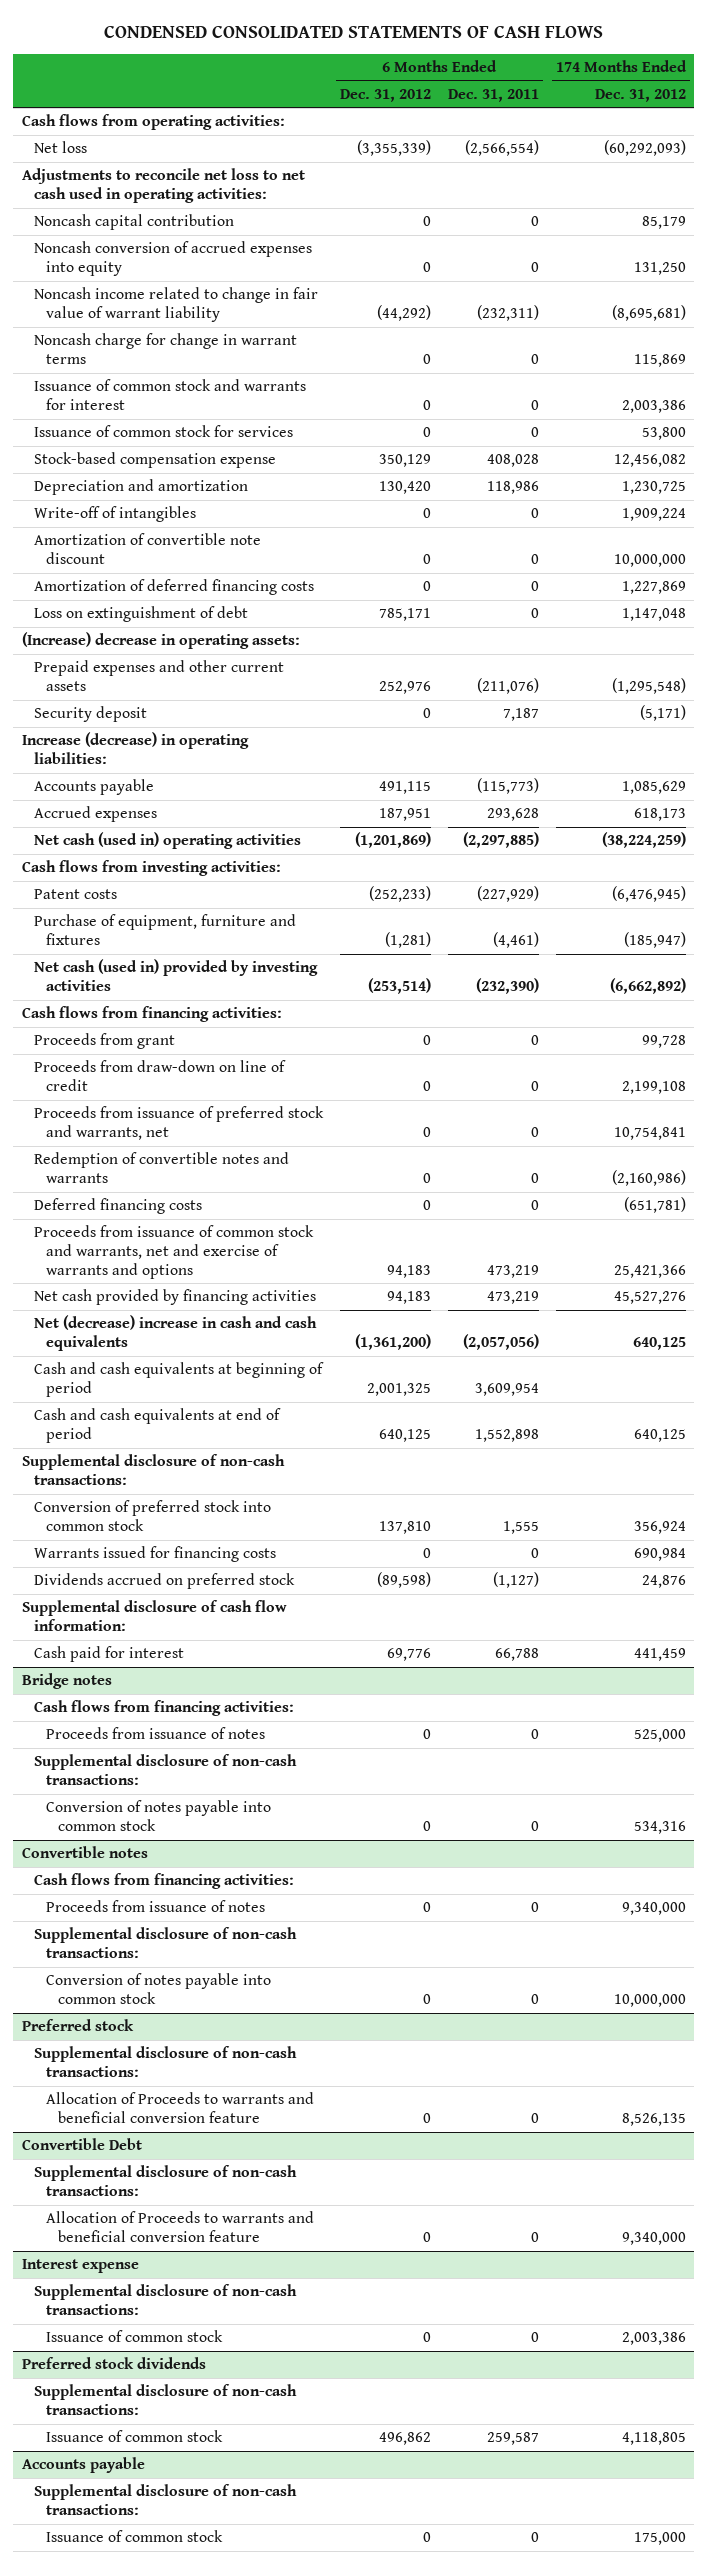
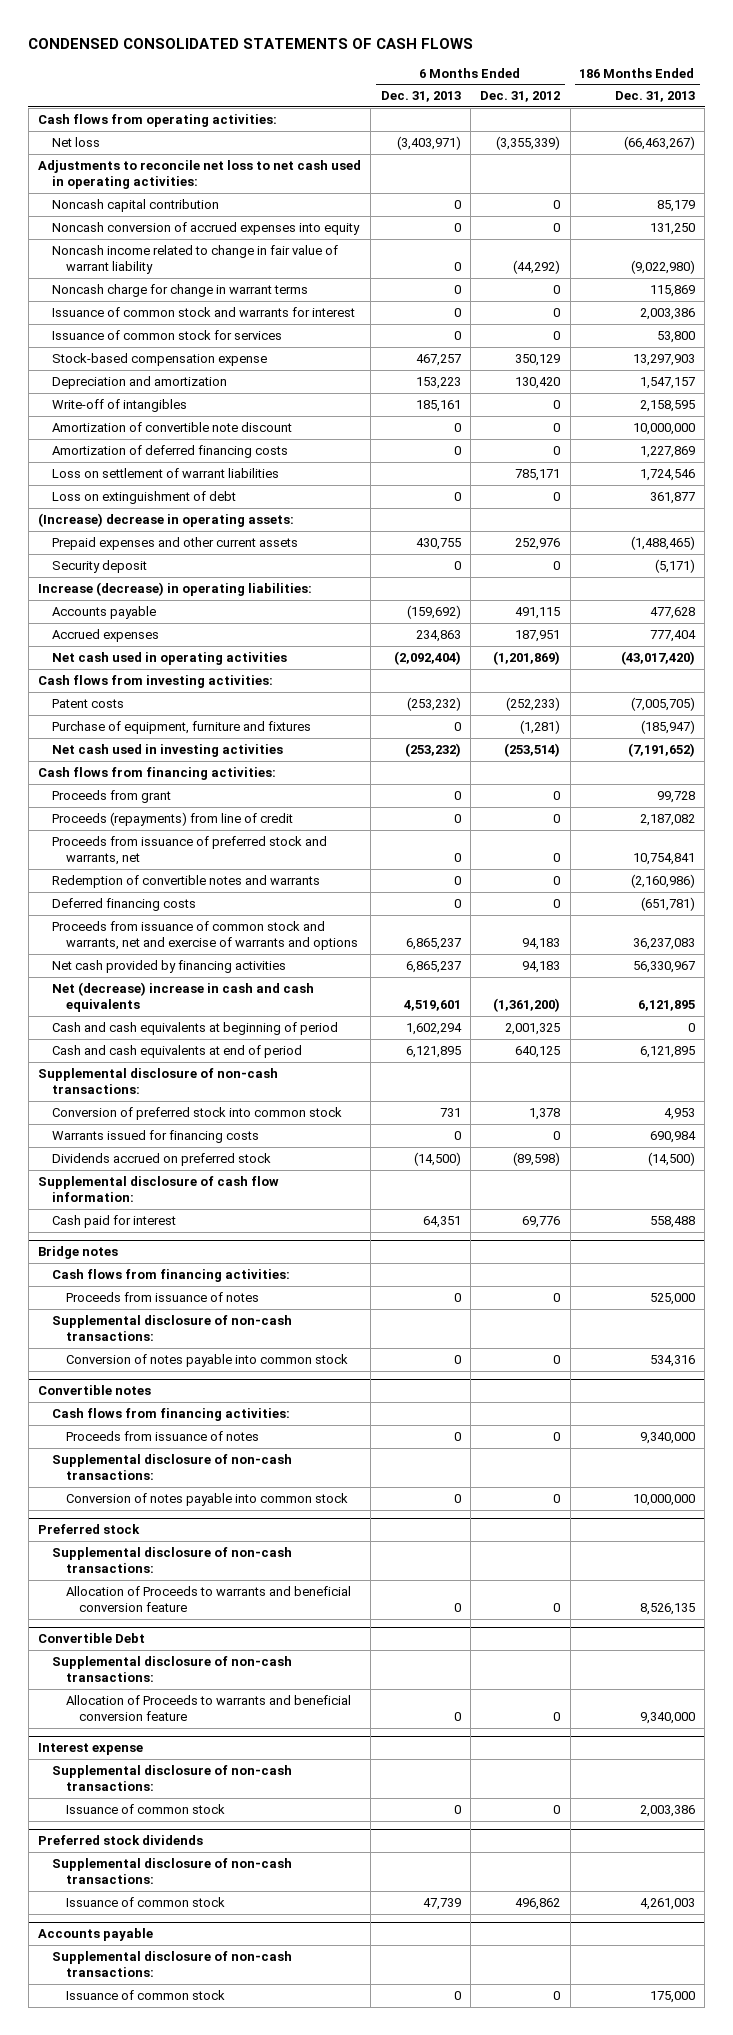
- | 6 Months Ended Dec. 31, 2012 | 6 Months Ended Dec. 31, 2011 | 174 Months Ended Dec. 31, 2012
+ | 6 Months Ended Dec. 31, 2013 | 6 Months Ended Dec. 31, 2012 | 186 Months Ended Dec. 31, 2013
- Loss on extinguishment of debt | 785,171 | 0 | 1,147,048
+ Loss on settlement of warrant liabilities | | 785,171 | 1,724,546
+ Loss on extinguishment of debt | 0 | 0 | 361,877
- Net cash (used in) operating activities | (1,201,869) | (2,297,885) | (38,224,259)
+ Net cash used in operating activities | (2,092,404) | (1,201,869) | (43,017,420)
- Net cash (used in) provided by investing activities | (253,514) | (232,390) | (6,662,892)
+ Net cash used in investing activities | (253,232) | (253,514) | (7,191,652)
- Proceeds from draw-down on line of credit | 0 | 0 | 2,199,108
+ Proceeds (repayments) from line of credit | 0 | 0 | 2,187,082
- Conversion of preferred stock into common stock | 137,810 | 1,555 | 356,924
+ Conversion of preferred stock into common stock | 731 | 1,378 | 4,953

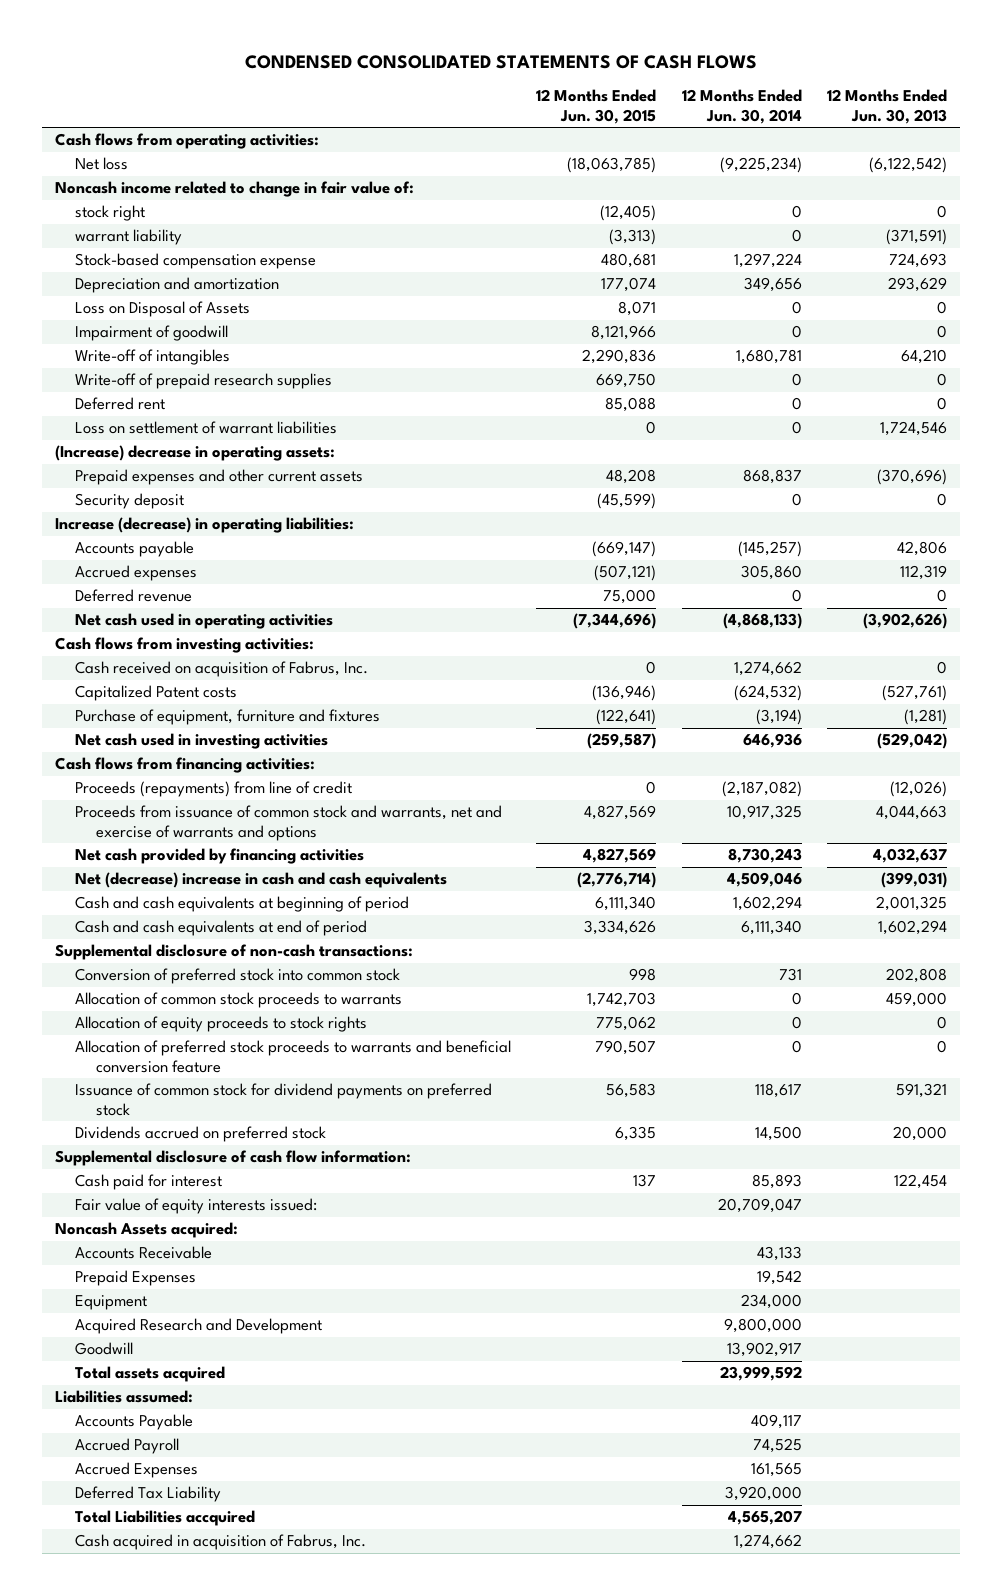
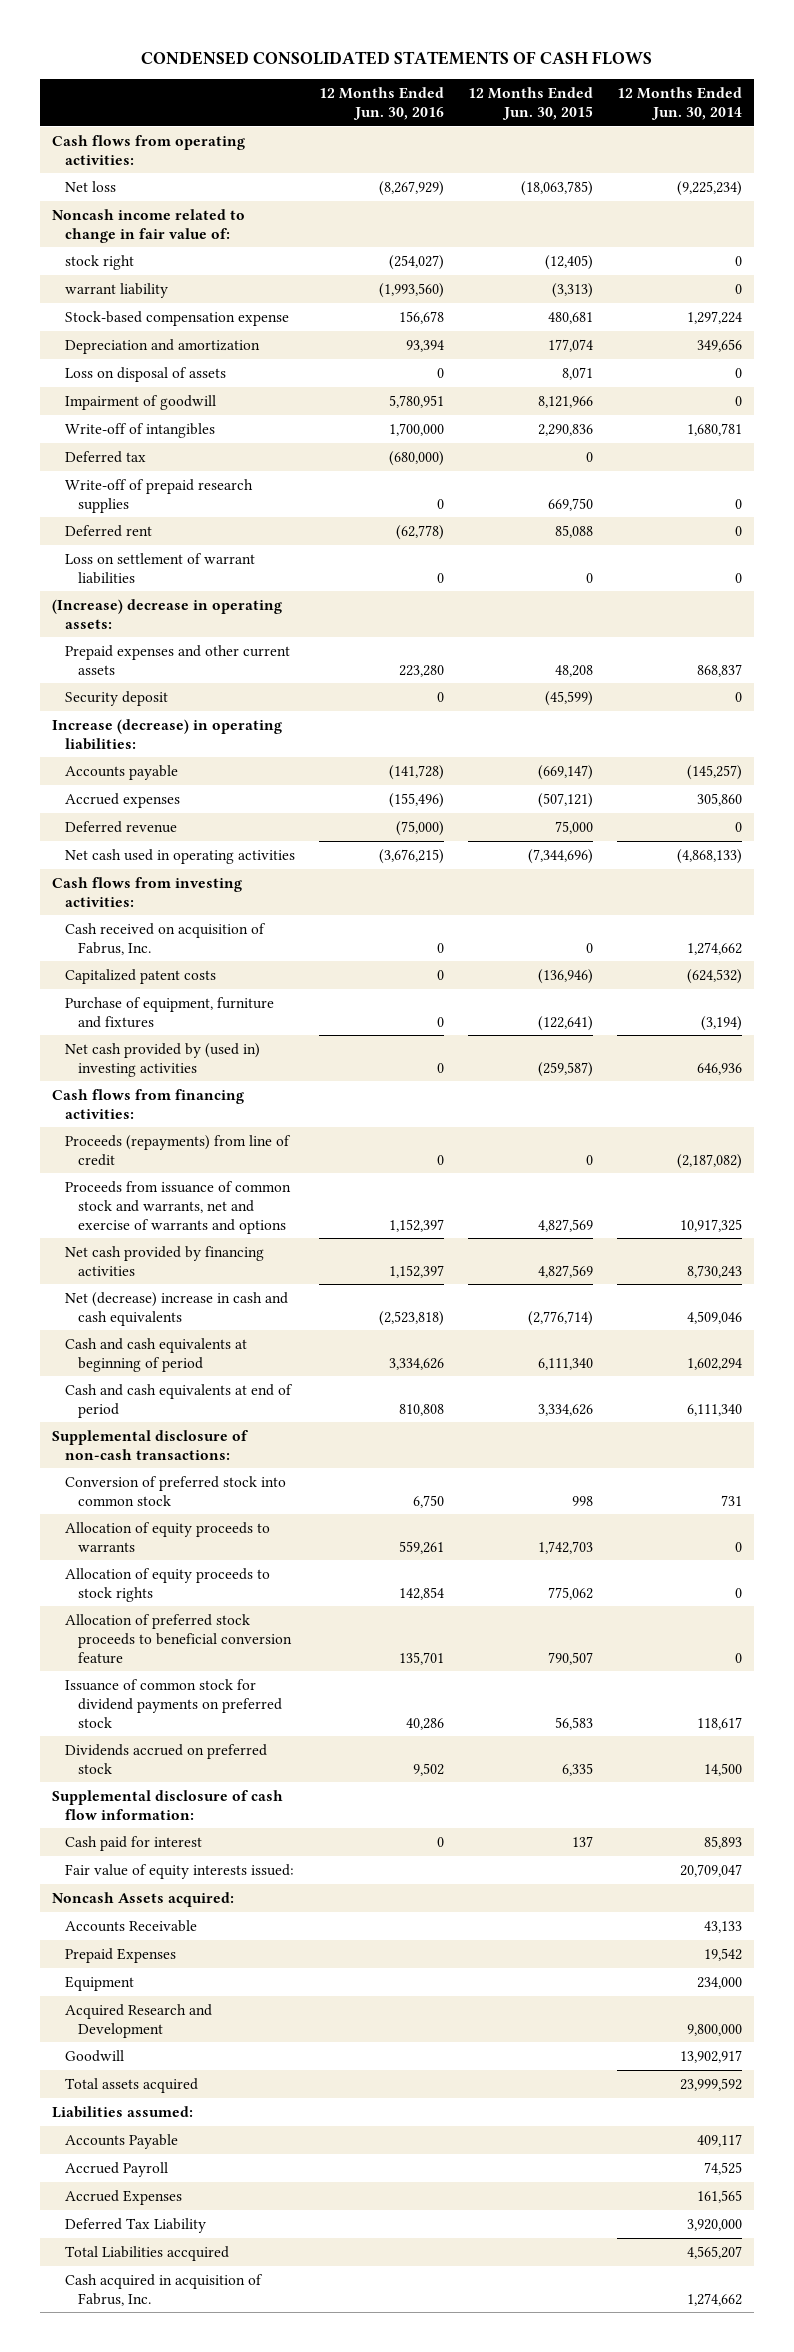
- | 12 Months Ended Jun. 30, 2015 | 12 Months Ended Jun. 30, 2014 | 12 Months Ended Jun. 30, 2013
+ | 12 Months Ended Jun. 30, 2016 | 12 Months Ended Jun. 30, 2015 | 12 Months Ended Jun. 30, 2014
- Loss on Disposal of Assets | 8,071 | 0 | 0
+ Loss on disposal of assets | 0 | 8,071 | 0
+ Deferred tax | (680,000) | 0 |
- Capitalized Patent costs | (136,946) | (624,532) | (527,761)
+ Capitalized patent costs | 0 | (136,946) | (624,532)
- Net cash used in investing activities | (259,587) | 646,936 | (529,042)
+ Net cash provided by (used in) investing activities | 0 | (259,587) | 646,936
- Allocation of common stock proceeds to warrants | 1,742,703 | 0 | 459,000
+ Allocation of equity proceeds to warrants | 559,261 | 1,742,703 | 0
- Allocation of preferred stock proceeds to warrants and beneficial conversion feature | 790,507 | 0 | 0
+ Allocation of preferred stock proceeds to beneficial conversion feature | 135,701 | 790,507 | 0

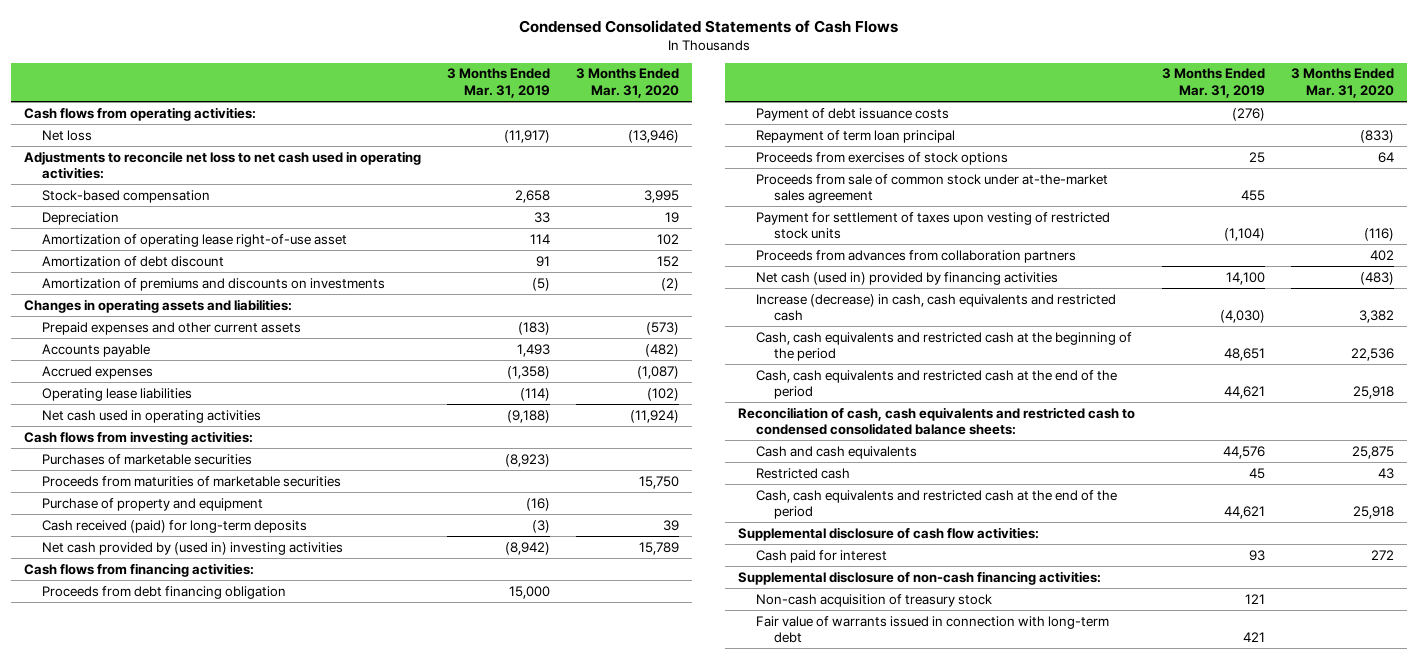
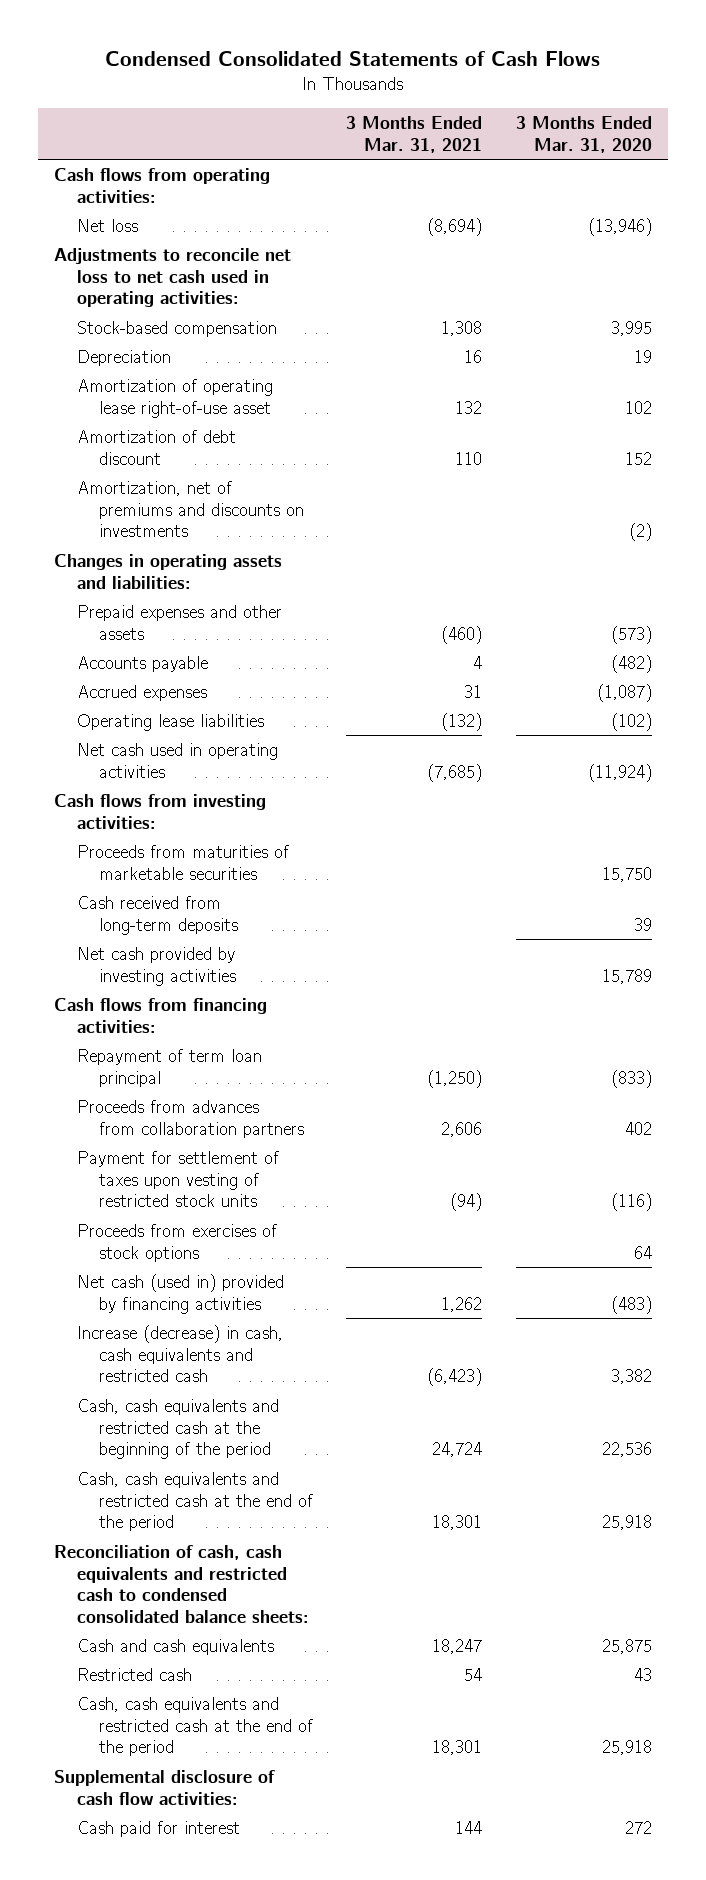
- | 3 Months Ended Mar. 31, 2019 | 3 Months Ended Mar. 31, 2020
+ | 3 Months Ended Mar. 31, 2021 | 3 Months Ended Mar. 31, 2020
- Amortization of premiums and discounts on investments | (5) | (2)
+ Amortization, net of premiums and discounts on investments | | (2)
- Prepaid expenses and other current assets | (183) | (573)
+ Prepaid expenses and other assets | (460) | (573)
- Purchases of marketable securities | (8,923) |
- Purchase of property and equipment | (16) |
- Cash received (paid) for long-term deposits | (3) | 39
- Net cash provided by (used in) investing activities | (8,942) | 15,789
+ Cash received from long-term deposits | | 39
+ Net cash provided by investing activities | | 15,789
- Proceeds from debt financing obligation | 15,000 |
- Payment of debt issuance costs | (276) |
- Proceeds from sale of common stock under at-the-market sales agreement | 455 |
moved down: Payment for settlement of taxes upon vesting of restricted stock units | (94) | (116)
moved down: Proceeds from exercises of stock options | | 64
- Supplemental disclosure of non-cash financing activities:
- Non-cash acquisition of treasury stock | 121 |
- Fair value of warrants issued in connection with long-term debt | 421 |

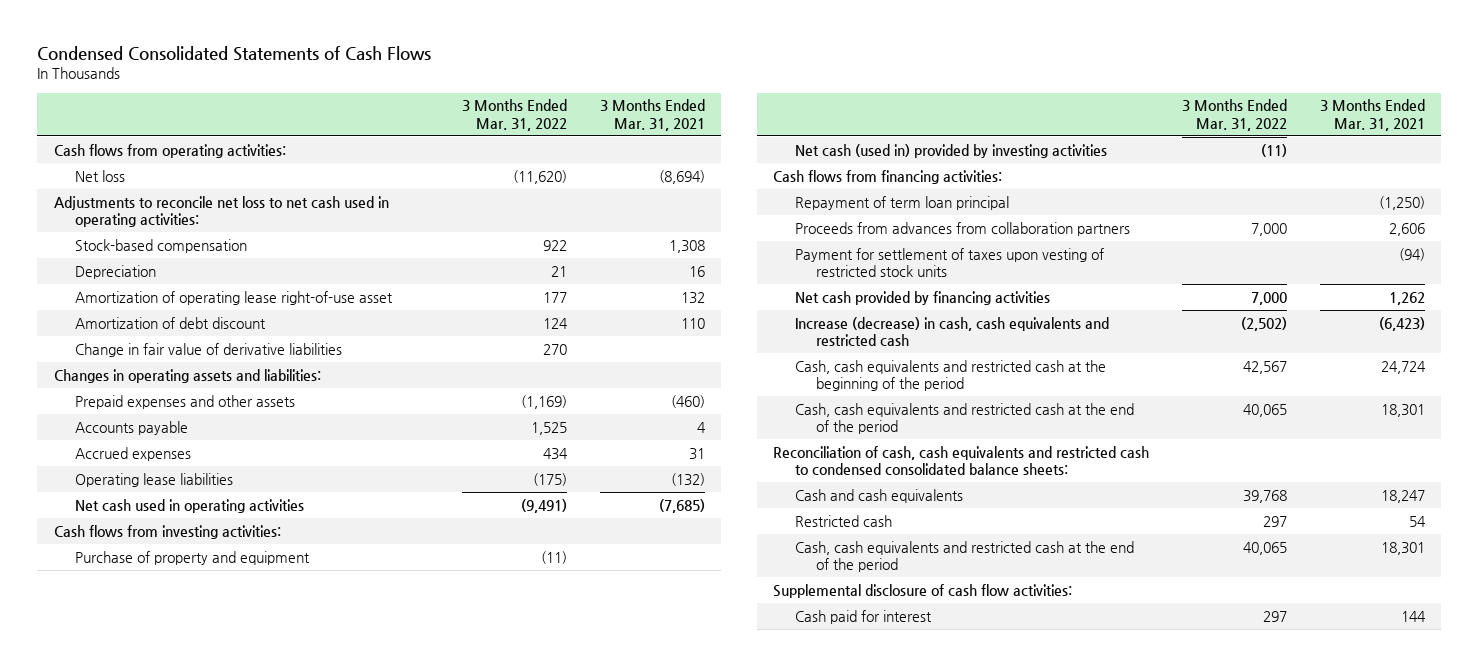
- | 3 Months Ended Mar. 31, 2021 | 3 Months Ended Mar. 31, 2020
+ | 3 Months Ended Mar. 31, 2022 | 3 Months Ended Mar. 31, 2021
- Amortization, net of premiums and discounts on investments | | (2)
+ Change in fair value of derivative liabilities | 270 |
- Proceeds from maturities of marketable securities | | 15,750
- Cash received from long-term deposits | | 39
- Net cash provided by investing activities | | 15,789
+ Purchase of property and equipment | (11) |
+ Net cash (used in) provided by investing activities | (11) |
- Proceeds from exercises of stock options | | 64
- Net cash (used in) provided by financing activities | 1,262 | (483)
+ Net cash provided by financing activities | 7,000 | 1,262

